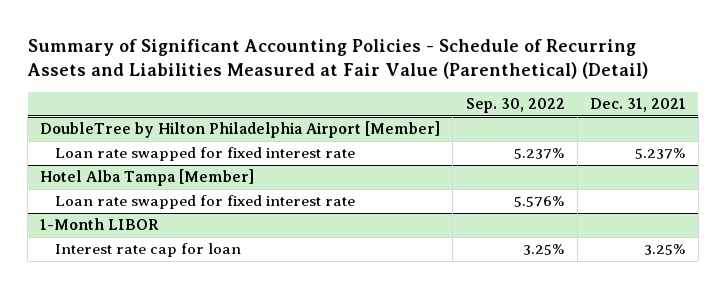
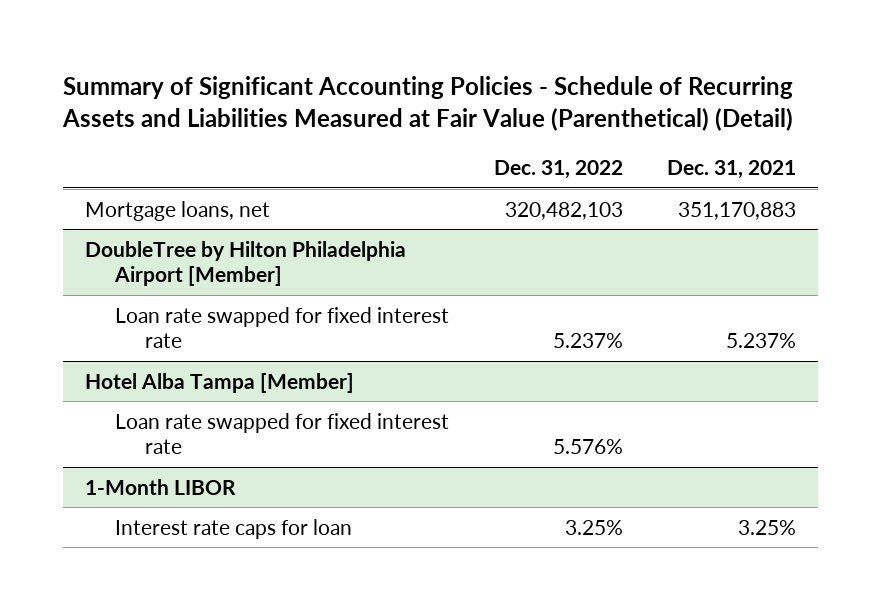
- | Sep. 30, 2022 | Dec. 31, 2021
+ | Dec. 31, 2022 | Dec. 31, 2021
+ Mortgage loans, net | 320,482,103 | 351,170,883
@ 1-Month LIBOR
- Interest rate cap for loan | 3.25% | 3.25%
+ Interest rate caps for loan | 3.25% | 3.25%

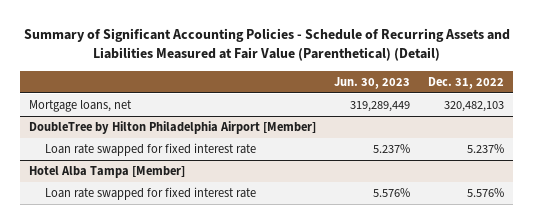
- | Dec. 31, 2022 | Dec. 31, 2021
+ | Jun. 30, 2023 | Dec. 31, 2022
- 1-Month LIBOR
- Interest rate caps for loan | 3.25% | 3.25%

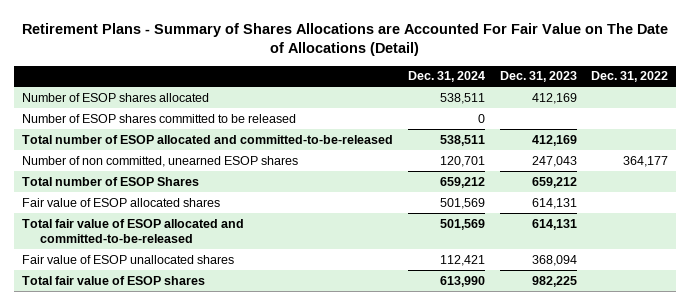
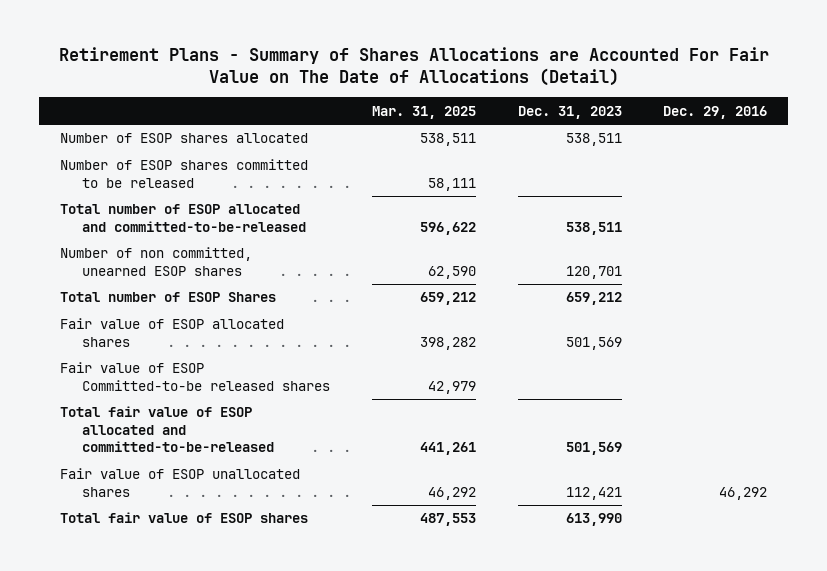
- | Dec. 31, 2024 | Dec. 31, 2023 | Dec. 31, 2022
+ | Mar. 31, 2025 | Dec. 31, 2023 | Dec. 29, 2016
- Number of ESOP shares allocated | 538,511 | 412,169 |
+ Number of ESOP shares allocated | 538,511 | 538,511 |
- Total number of ESOP allocated and committed-to-be-released | 538,511 | 412,169 |
- Number of non committed, unearned ESOP shares | 120,701 | 247,043 | 364,177
+ Total number of ESOP allocated and committed-to-be-released | 596,622 | 538,511 |
+ Number of non committed, unearned ESOP shares | 62,590 | 120,701 |
- Fair value of ESOP allocated shares | 501,569 | 614,131 |
- Total fair value of ESOP allocated and committed-to-be-released | 501,569 | 614,131 |
- Fair value of ESOP unallocated shares | 112,421 | 368,094 |
- Total fair value of ESOP shares | 613,990 | 982,225 |
+ Fair value of ESOP allocated shares | 398,282 | 501,569 |
+ Fair value of ESOP Committed-to-be released shares | 42,979 | |
+ Total fair value of ESOP allocated and committed-to-be-released | 441,261 | 501,569 |
+ Fair value of ESOP unallocated shares | 46,292 | 112,421 | 46,292
+ Total fair value of ESOP shares | 487,553 | 613,990 |

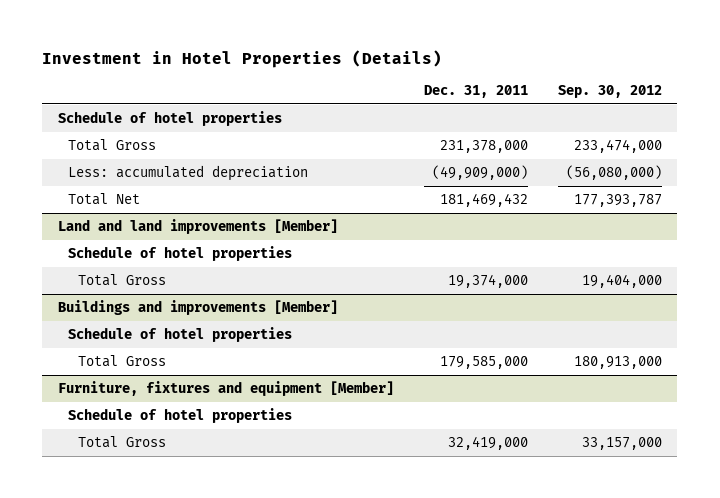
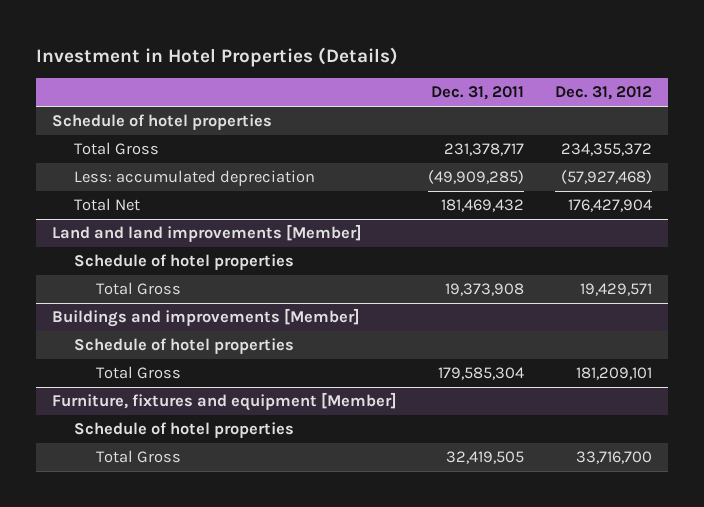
- | Dec. 31, 2011 | Sep. 30, 2012
+ | Dec. 31, 2011 | Dec. 31, 2012
- Total Gross | 231,378,000 | 233,474,000
- Less: accumulated depreciation | (49,909,000) | (56,080,000)
+ Total Gross | 231,378,717 | 234,355,372
+ Less: accumulated depreciation | (49,909,285) | (57,927,468)
@ Land and land improvements [Member]
- Total Gross | 19,374,000 | 19,404,000
+ Total Gross | 19,373,908 | 19,429,571
@ Buildings and improvements [Member]
- Total Gross | 179,585,000 | 180,913,000
+ Total Gross | 179,585,304 | 181,209,101
@ Furniture, fixtures and equipment [Member]
- Total Gross | 32,419,000 | 33,157,000
+ Total Gross | 32,419,505 | 33,716,700

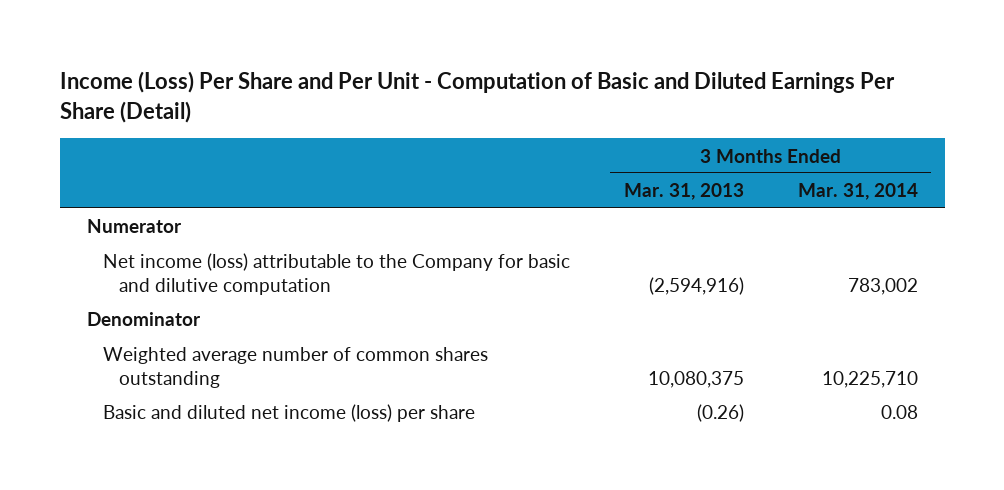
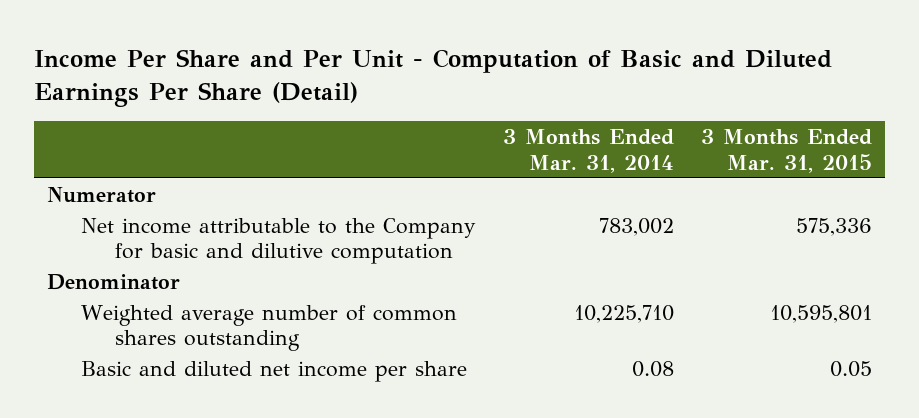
- Income (Loss) Per Share and Per Unit - Computation of Basic and Diluted Earnings Per Share (Detail)
+ Income Per Share and Per Unit - Computation of Basic and Diluted Earnings Per Share (Detail)
- | 3 Months Ended Mar. 31, 2013 | 3 Months Ended Mar. 31, 2014
+ | 3 Months Ended Mar. 31, 2014 | 3 Months Ended Mar. 31, 2015
- Net income (loss) attributable to the Company for basic and dilutive computation | (2,594,916) | 783,002
+ Net income attributable to the Company for basic and dilutive computation | 783,002 | 575,336
- Basic and diluted net income (loss) per share | (0.26) | 0.08
+ Basic and diluted net income per share | 0.08 | 0.05

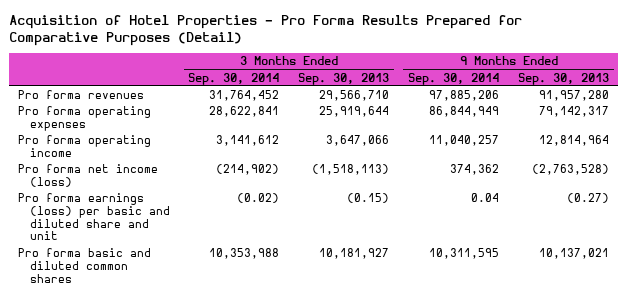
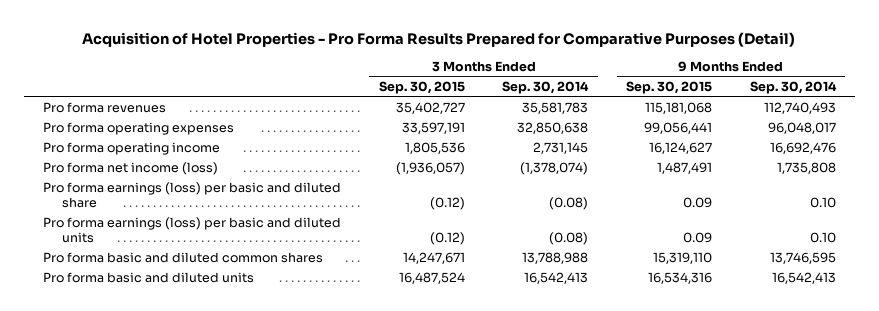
- | 3 Months Ended Sep. 30, 2014 | 3 Months Ended Sep. 30, 2013 | 9 Months Ended Sep. 30, 2014 | 9 Months Ended Sep. 30, 2013
+ | 3 Months Ended Sep. 30, 2015 | 3 Months Ended Sep. 30, 2014 | 9 Months Ended Sep. 30, 2015 | 9 Months Ended Sep. 30, 2014
- Pro forma revenues | 31,764,452 | 29,566,710 | 97,885,206 | 91,957,280
- Pro forma operating expenses | 28,622,841 | 25,919,644 | 86,844,949 | 79,142,317
- Pro forma operating income | 3,141,612 | 3,647,066 | 11,040,257 | 12,814,964
- Pro forma net income (loss) | (214,902) | (1,518,113) | 374,362 | (2,763,528)
- Pro forma earnings (loss) per basic and diluted share and unit | (0.02) | (0.15) | 0.04 | (0.27)
- Pro forma basic and diluted common shares | 10,353,988 | 10,181,927 | 10,311,595 | 10,137,021
+ Pro forma revenues | 35,402,727 | 35,581,783 | 115,181,068 | 112,740,493
+ Pro forma operating expenses | 33,597,191 | 32,850,638 | 99,056,441 | 96,048,017
+ Pro forma operating income | 1,805,536 | 2,731,145 | 16,124,627 | 16,692,476
+ Pro forma net income (loss) | (1,936,057) | (1,378,074) | 1,487,491 | 1,735,808
+ Pro forma earnings (loss) per basic and diluted share | (0.12) | (0.08) | 0.09 | 0.10
+ Pro forma earnings (loss) per basic and diluted units | (0.12) | (0.08) | 0.09 | 0.10
+ Pro forma basic and diluted common shares | 14,247,671 | 13,788,988 | 15,319,110 | 13,746,595
+ Pro forma basic and diluted units | 16,487,524 | 16,542,413 | 16,534,316 | 16,542,413

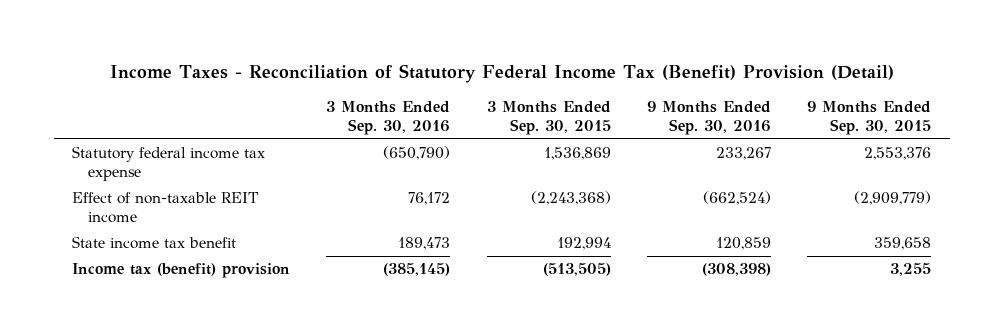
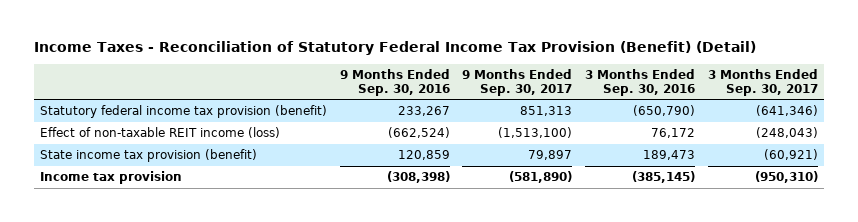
- Income Taxes - Reconciliation of Statutory Federal Income Tax (Benefit) Provision (Detail)
+ Income Taxes - Reconciliation of Statutory Federal Income Tax Provision (Benefit) (Detail)
- | 3 Months Ended Sep. 30, 2016 | 3 Months Ended Sep. 30, 2015 | 9 Months Ended Sep. 30, 2016 | 9 Months Ended Sep. 30, 2015
+ | 9 Months Ended Sep. 30, 2016 | 9 Months Ended Sep. 30, 2017 | 3 Months Ended Sep. 30, 2016 | 3 Months Ended Sep. 30, 2017
- Statutory federal income tax expense | (650,790) | 1,536,869 | 233,267 | 2,553,376
- Effect of non-taxable REIT income | 76,172 | (2,243,368) | (662,524) | (2,909,779)
- State income tax benefit | 189,473 | 192,994 | 120,859 | 359,658
- Income tax (benefit) provision | (385,145) | (513,505) | (308,398) | 3,255
+ Statutory federal income tax provision (benefit) | 233,267 | 851,313 | (650,790) | (641,346)
+ Effect of non-taxable REIT income (loss) | (662,524) | (1,513,100) | 76,172 | (248,043)
+ State income tax provision (benefit) | 120,859 | 79,897 | 189,473 | (60,921)
+ Income tax provision | (308,398) | (581,890) | (385,145) | (950,310)

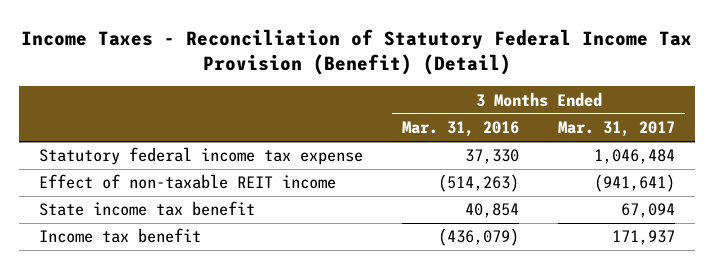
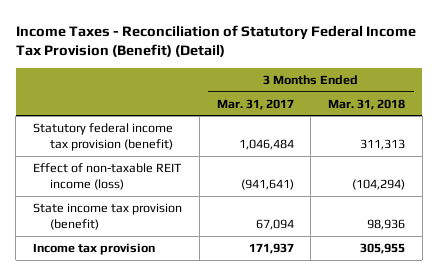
- | 3 Months Ended Mar. 31, 2016 | 3 Months Ended Mar. 31, 2017
+ | 3 Months Ended Mar. 31, 2017 | 3 Months Ended Mar. 31, 2018
- Statutory federal income tax expense | 37,330 | 1,046,484
- Effect of non-taxable REIT income | (514,263) | (941,641)
- State income tax benefit | 40,854 | 67,094
- Income tax benefit | (436,079) | 171,937
+ Statutory federal income tax provision (benefit) | 1,046,484 | 311,313
+ Effect of non-taxable REIT income (loss) | (941,641) | (104,294)
+ State income tax provision (benefit) | 67,094 | 98,936
+ Income tax provision | 171,937 | 305,955

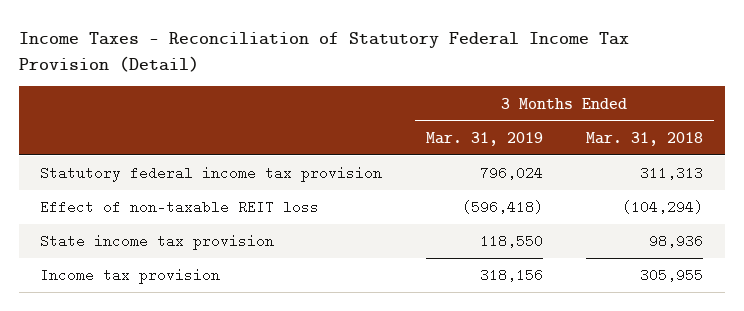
- Income Taxes - Reconciliation of Statutory Federal Income Tax Provision (Benefit) (Detail)
+ Income Taxes - Reconciliation of Statutory Federal Income Tax Provision (Detail)
- | 3 Months Ended Mar. 31, 2017 | 3 Months Ended Mar. 31, 2018
+ | 3 Months Ended Mar. 31, 2019 | 3 Months Ended Mar. 31, 2018
- Statutory federal income tax provision (benefit) | 1,046,484 | 311,313
- Effect of non-taxable REIT income (loss) | (941,641) | (104,294)
- State income tax provision (benefit) | 67,094 | 98,936
+ Statutory federal income tax provision | 796,024 | 311,313
+ Effect of non-taxable REIT loss | (596,418) | (104,294)
+ State income tax provision | 118,550 | 98,936

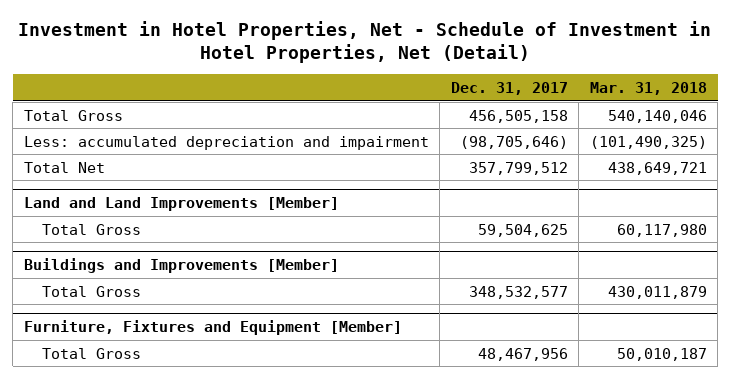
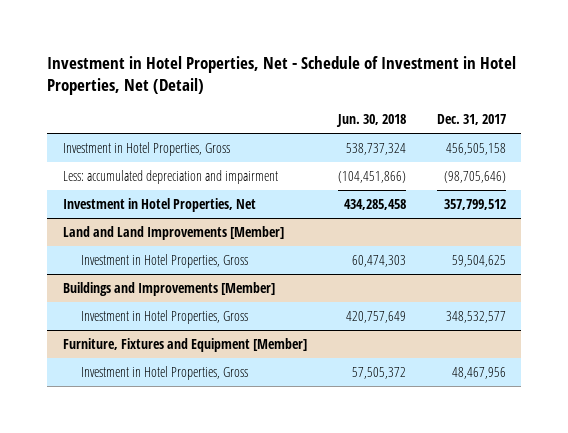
- | Dec. 31, 2017 | Mar. 31, 2018
+ | Jun. 30, 2018 | Dec. 31, 2017
- Total Gross | 456,505,158 | 540,140,046
+ Investment in Hotel Properties, Gross | 538,737,324 | 456,505,158
- Total Net | 357,799,512 | 438,649,721
+ Investment in Hotel Properties, Net | 434,285,458 | 357,799,512
@ Land and Land Improvements [Member]
- Total Gross | 59,504,625 | 60,117,980
+ Investment in Hotel Properties, Gross | 60,474,303 | 59,504,625
@ Buildings and Improvements [Member]
- Total Gross | 348,532,577 | 430,011,879
+ Investment in Hotel Properties, Gross | 420,757,649 | 348,532,577
@ Furniture, Fixtures and Equipment [Member]
- Total Gross | 48,467,956 | 50,010,187
+ Investment in Hotel Properties, Gross | 57,505,372 | 48,467,956

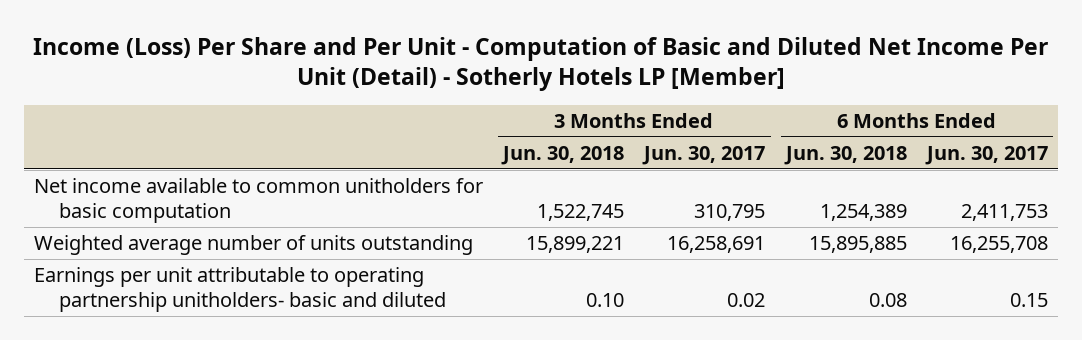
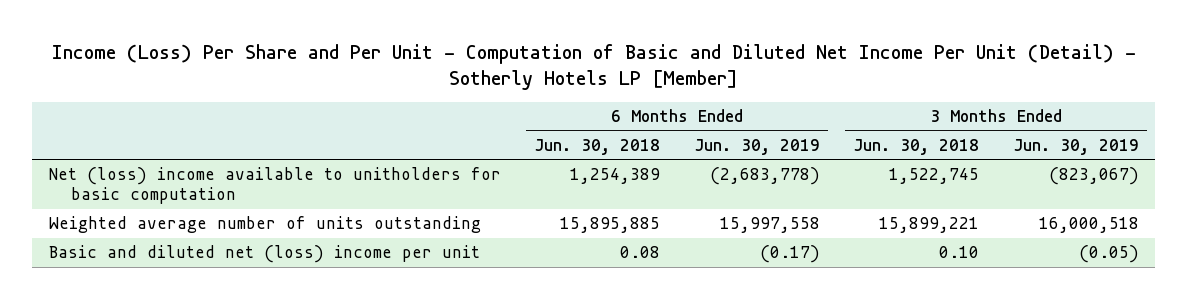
- | 3 Months Ended Jun. 30, 2018 | 3 Months Ended Jun. 30, 2017 | 6 Months Ended Jun. 30, 2018 | 6 Months Ended Jun. 30, 2017
+ | 6 Months Ended Jun. 30, 2018 | 6 Months Ended Jun. 30, 2019 | 3 Months Ended Jun. 30, 2018 | 3 Months Ended Jun. 30, 2019
- Net income available to common unitholders for basic computation | 1,522,745 | 310,795 | 1,254,389 | 2,411,753
+ Net (loss) income available to unitholders for basic computation | 1,254,389 | (2,683,778) | 1,522,745 | (823,067)
- Earnings per unit attributable to operating partnership unitholders- basic and diluted | 0.10 | 0.02 | 0.08 | 0.15
+ Basic and diluted net (loss) income per unit | 0.08 | (0.17) | 0.10 | (0.05)

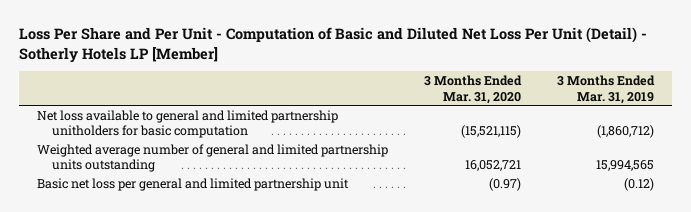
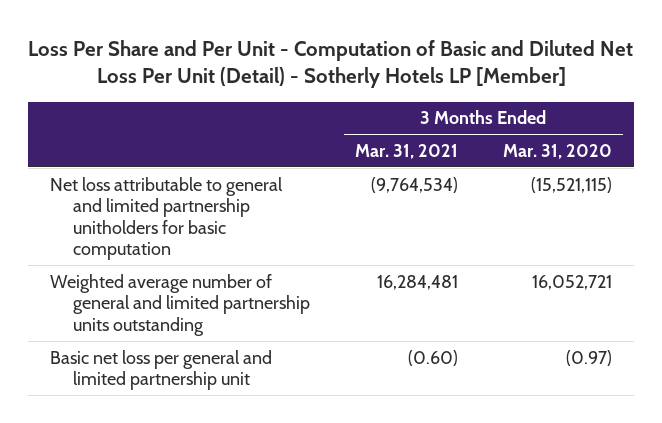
- | 3 Months Ended Mar. 31, 2020 | 3 Months Ended Mar. 31, 2019
+ | 3 Months Ended Mar. 31, 2021 | 3 Months Ended Mar. 31, 2020
- Net loss available to general and limited partnership unitholders for basic computation | (15,521,115) | (1,860,712)
+ Net loss attributable to general and limited partnership unitholders for basic computation | (9,764,534) | (15,521,115)

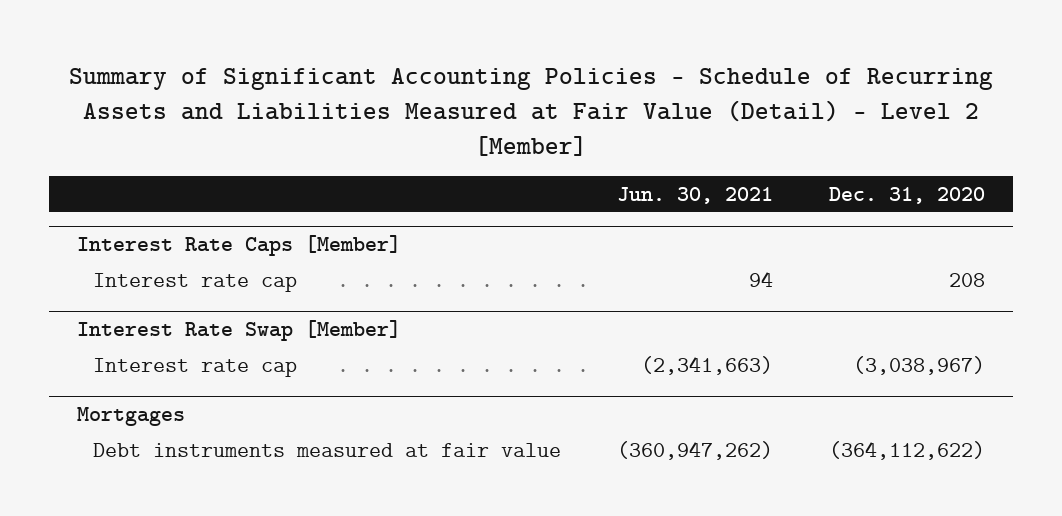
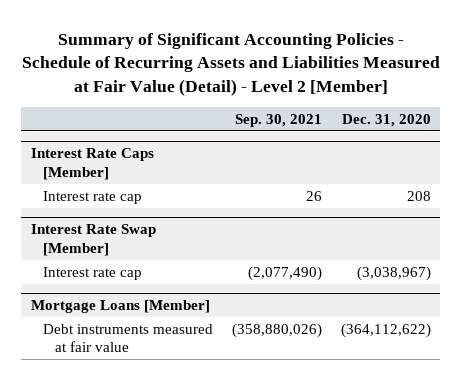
- | Jun. 30, 2021 | Dec. 31, 2020
+ | Sep. 30, 2021 | Dec. 31, 2020
- Mortgages
+ Mortgage Loans [Member]

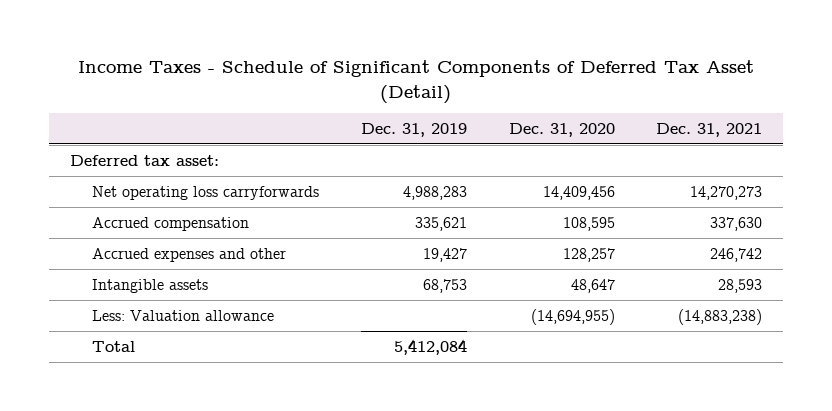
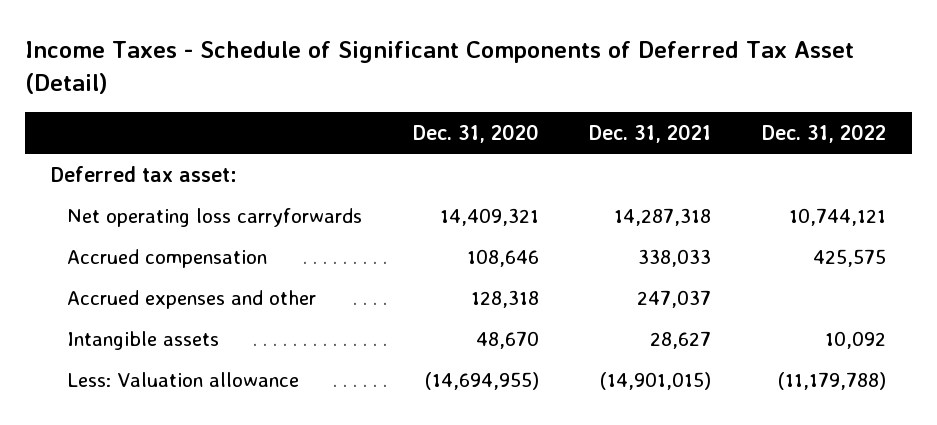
- | Dec. 31, 2019 | Dec. 31, 2020 | Dec. 31, 2021
+ | Dec. 31, 2020 | Dec. 31, 2021 | Dec. 31, 2022
- Net operating loss carryforwards | 4,988,283 | 14,409,456 | 14,270,273
- Accrued compensation | 335,621 | 108,595 | 337,630
- Accrued expenses and other | 19,427 | 128,257 | 246,742
- Intangible assets | 68,753 | 48,647 | 28,593
- Less: Valuation allowance | | (14,694,955) | (14,883,238)
- Total | 5,412,084 | |
+ Net operating loss carryforwards | 14,409,321 | 14,287,318 | 10,744,121
+ Accrued compensation | 108,646 | 338,033 | 425,575
+ Accrued expenses and other | 128,318 | 247,037 |
+ Intangible assets | 48,670 | 28,627 | 10,092
+ Less: Valuation allowance | (14,694,955) | (14,901,015) | (11,179,788)

